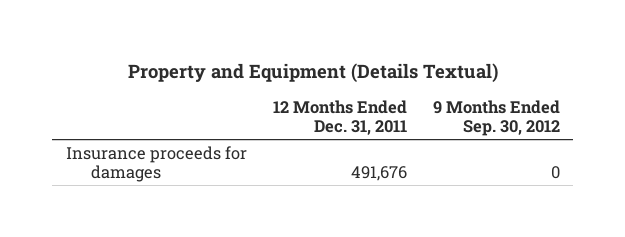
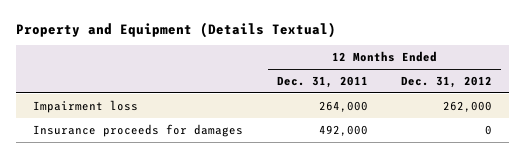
- | 12 Months Ended Dec. 31, 2011 | 9 Months Ended Sep. 30, 2012
+ | 12 Months Ended Dec. 31, 2011 | 12 Months Ended Dec. 31, 2012
- Insurance proceeds for damages | 491,676 | 0
+ Impairment loss | 264,000 | 262,000
+ Insurance proceeds for damages | 492,000 | 0

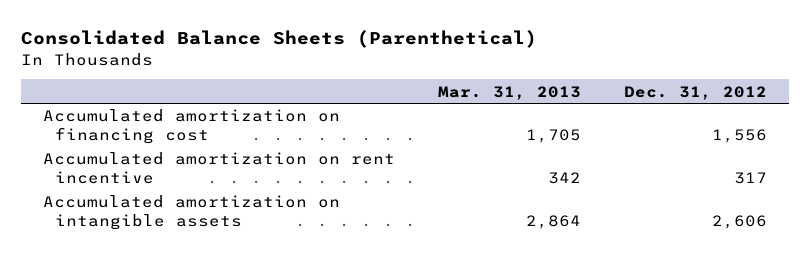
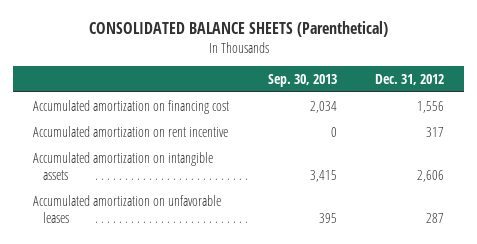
- Consolidated Balance Sheets (Parenthetical)
+ CONSOLIDATED BALANCE SHEETS (Parenthetical)
- | Mar. 31, 2013 | Dec. 31, 2012
+ | Sep. 30, 2013 | Dec. 31, 2012
+ Accumulated amortization on unfavorable leases | 395 | 287

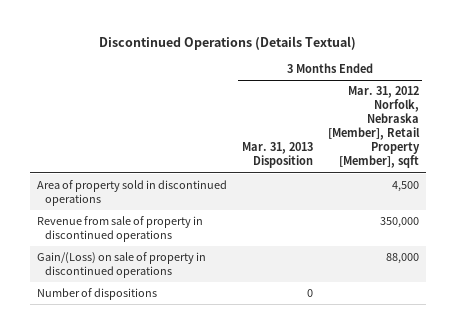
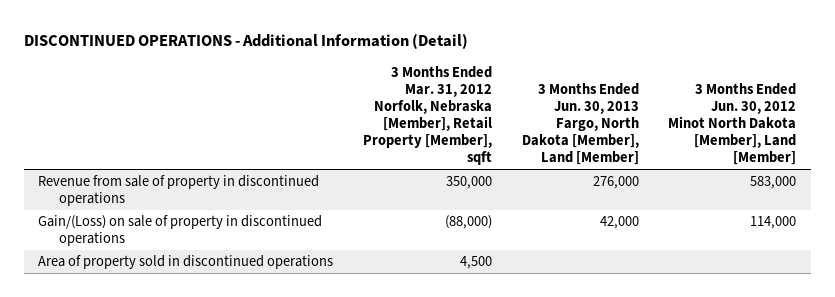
- Discontinued Operations (Details Textual)
+ DISCONTINUED OPERATIONS - Additional Information (Detail)
- | 3 Months Ended Mar. 31, 2013 Disposition | 3 Months Ended Mar. 31, 2012 Norfolk, Nebraska [Member], Retail Property [Member], sqft
+ | 3 Months Ended Mar. 31, 2012 Norfolk, Nebraska [Member], Retail Property [Member], sqft | 3 Months Ended Jun. 30, 2013 Fargo, North Dakota [Member], Land [Member] | 3 Months Ended Jun. 30, 2012 Minot North Dakota [Member], Land [Member]
- Gain/(Loss) on sale of property in discontinued operations | | 88,000
- Number of dispositions | 0 |
+ Gain/(Loss) on sale of property in discontinued operations | (88,000) | 42,000 | 114,000
moved down: Area of property sold in discontinued operations | 4,500 | |

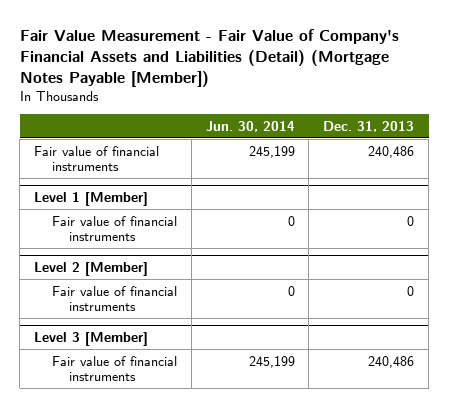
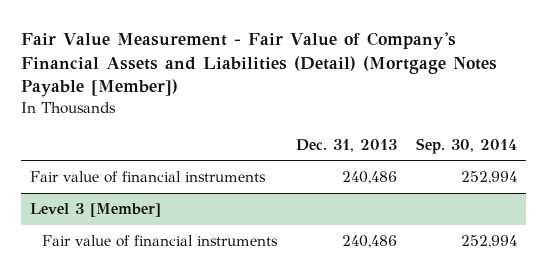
- | Jun. 30, 2014 | Dec. 31, 2013
+ | Dec. 31, 2013 | Sep. 30, 2014
- Level 1 [Member]
- Fair value of financial instruments | 0 | 0
- Level 2 [Member]
- Fair value of financial instruments | 0 | 0

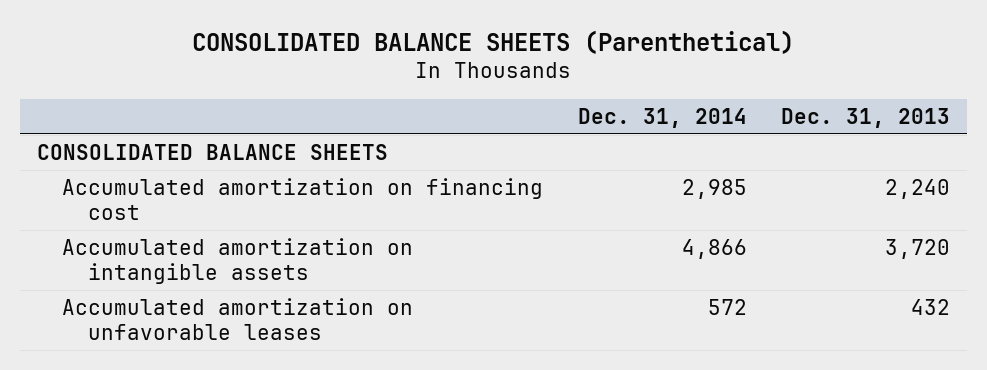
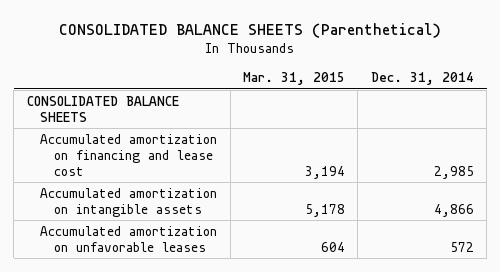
- | Dec. 31, 2014 | Dec. 31, 2013
+ | Mar. 31, 2015 | Dec. 31, 2014
- Accumulated amortization on financing cost | 2,985 | 2,240
+ Accumulated amortization on financing and lease cost | 3,194 | 2,985

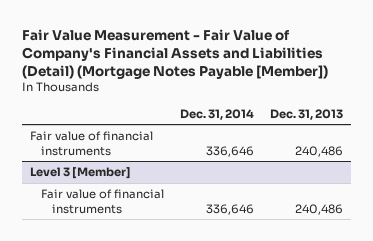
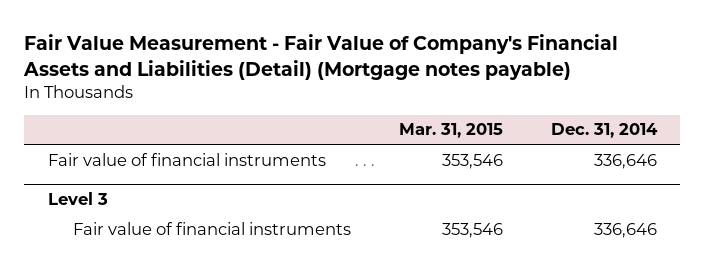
- Fair Value Measurement - Fair Value of Company's Financial Assets and Liabilities (Detail) (Mortgage Notes Payable [Member])
+ Fair Value Measurement - Fair Value of Company's Financial Assets and Liabilities (Detail) (Mortgage notes payable)
- | Dec. 31, 2014 | Dec. 31, 2013
+ | Mar. 31, 2015 | Dec. 31, 2014
- Level 3 [Member]
+ Level 3

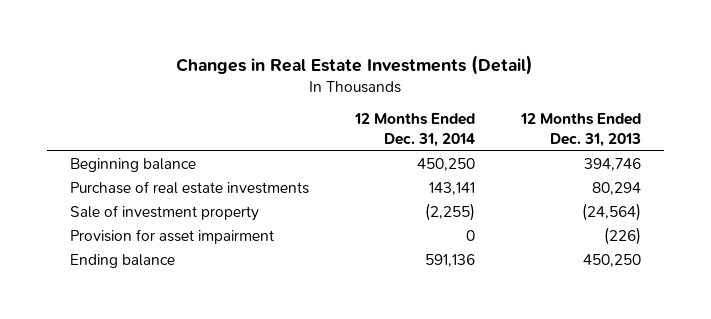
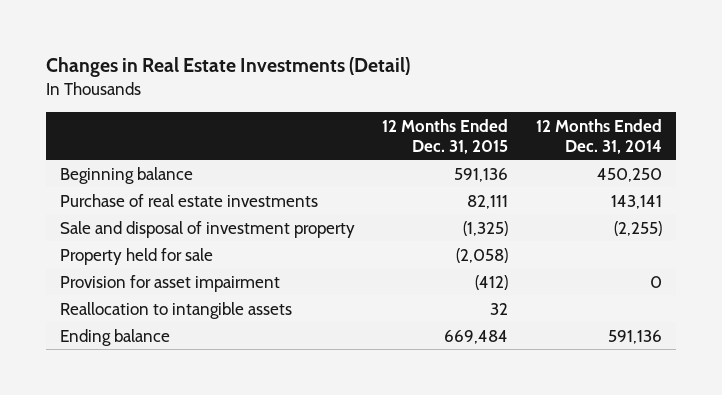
- | 12 Months Ended Dec. 31, 2014 | 12 Months Ended Dec. 31, 2013
+ | 12 Months Ended Dec. 31, 2015 | 12 Months Ended Dec. 31, 2014
- Sale of investment property | (2,255) | (24,564)
+ Sale and disposal of investment property | (1,325) | (2,255)
+ Property held for sale | (2,058) |
+ Reallocation to intangible assets | 32 |

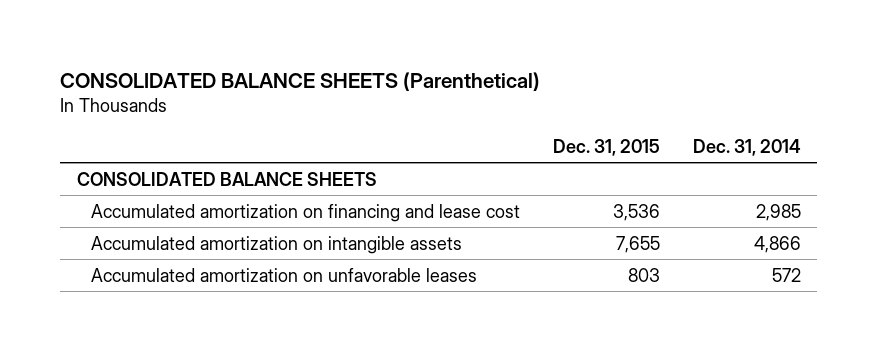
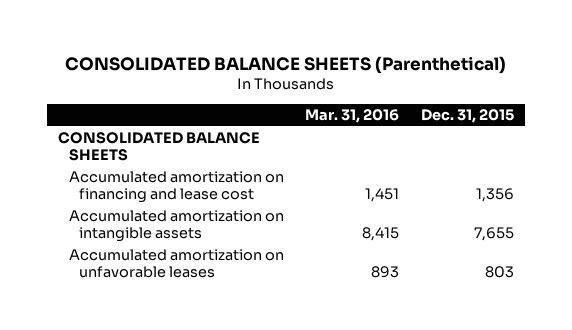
- | Dec. 31, 2015 | Dec. 31, 2014
+ | Mar. 31, 2016 | Dec. 31, 2015
- Accumulated amortization on financing and lease cost | 3,536 | 2,985
+ Accumulated amortization on financing and lease cost | 1,451 | 1,356

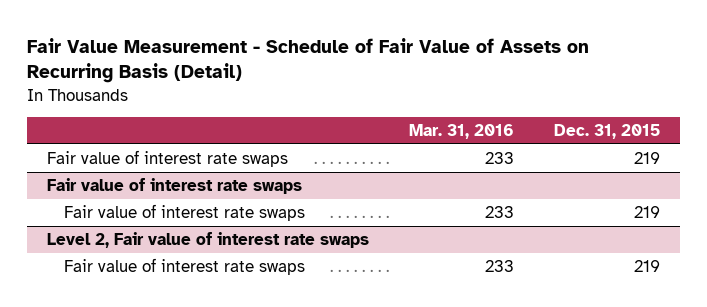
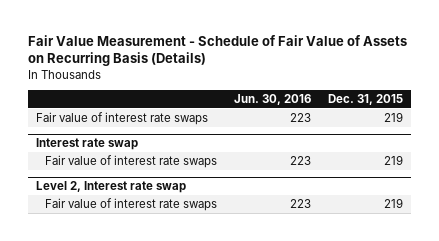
- Fair Value Measurement - Schedule of Fair Value of Assets on Recurring Basis (Detail)
+ Fair Value Measurement - Schedule of Fair Value of Assets on Recurring Basis (Details)
- | Mar. 31, 2016 | Dec. 31, 2015
+ | Jun. 30, 2016 | Dec. 31, 2015
- Fair value of interest rate swaps
+ Interest rate swap
- Level 2, Fair value of interest rate swaps
+ Level 2, Interest rate swap

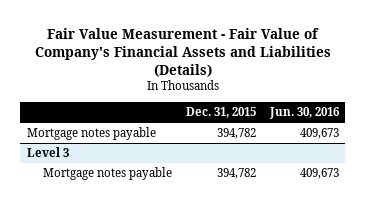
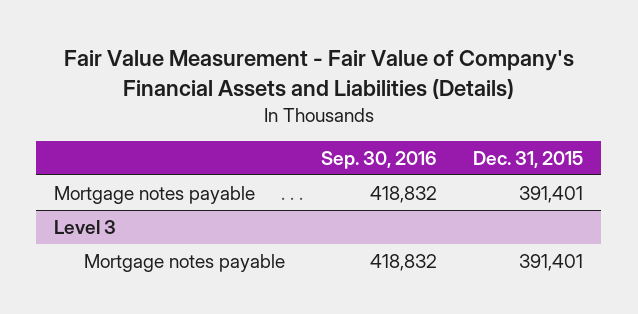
- | Dec. 31, 2015 | Jun. 30, 2016
+ | Sep. 30, 2016 | Dec. 31, 2015
- Mortgage notes payable | 394,782 | 409,673
+ Mortgage notes payable | 418,832 | 391,401
@ Level 3
- Mortgage notes payable | 394,782 | 409,673
+ Mortgage notes payable | 418,832 | 391,401

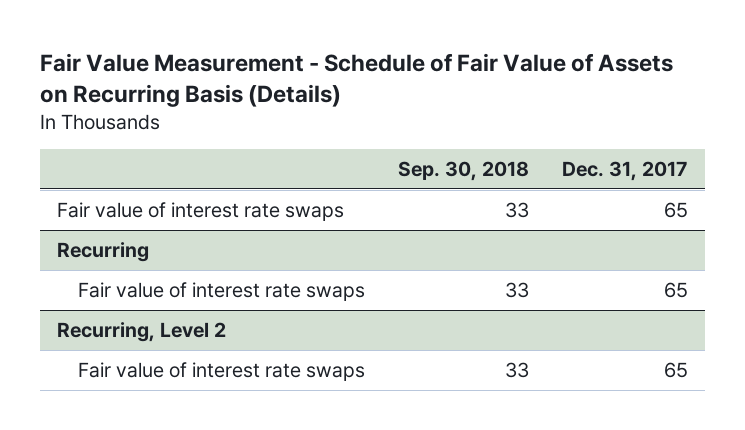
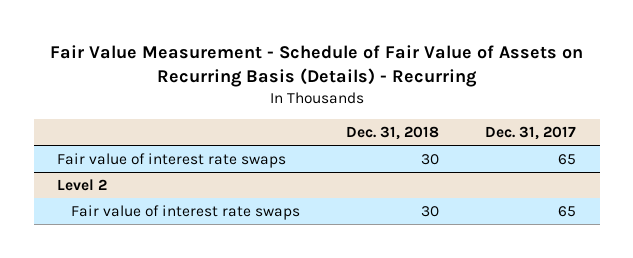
- Fair Value Measurement - Schedule of Fair Value of Assets on Recurring Basis (Details)
+ Fair Value Measurement - Schedule of Fair Value of Assets on Recurring Basis (Details) - Recurring
- | Sep. 30, 2018 | Dec. 31, 2017
+ | Dec. 31, 2018 | Dec. 31, 2017
- Recurring
- Fair value of interest rate swaps | 33 | 65
- Recurring, Level 2
+ Level 2

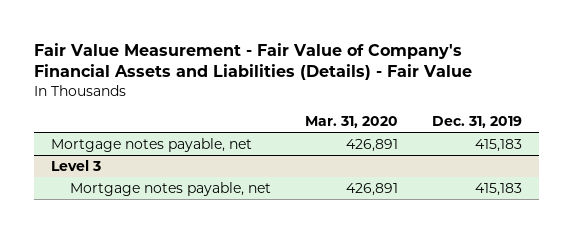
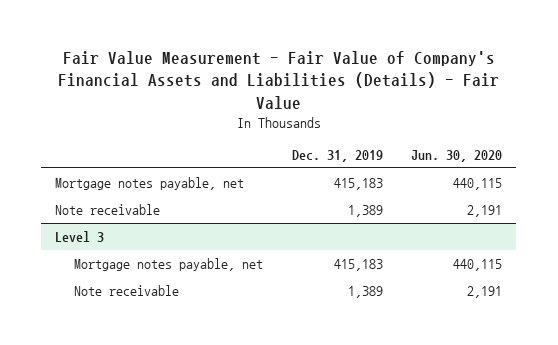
- | Mar. 31, 2020 | Dec. 31, 2019
+ | Dec. 31, 2019 | Jun. 30, 2020
+ Note receivable | 1,389 | 2,191
@ Level 3
+ Note receivable | 1,389 | 2,191

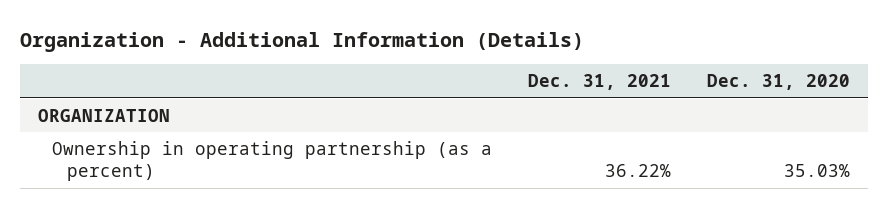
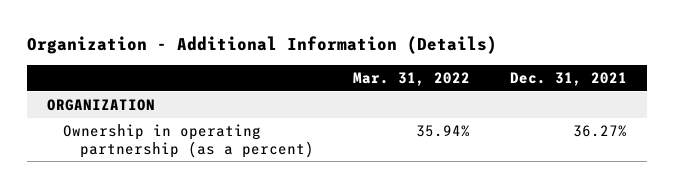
- | Dec. 31, 2021 | Dec. 31, 2020
+ | Mar. 31, 2022 | Dec. 31, 2021
- Ownership in operating partnership (as a percent) | 36.22% | 35.03%
+ Ownership in operating partnership (as a percent) | 35.94% | 36.27%

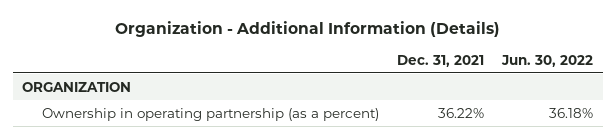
- | Mar. 31, 2022 | Dec. 31, 2021
+ | Dec. 31, 2021 | Jun. 30, 2022
- Ownership in operating partnership (as a percent) | 35.94% | 36.27%
+ Ownership in operating partnership (as a percent) | 36.22% | 36.18%

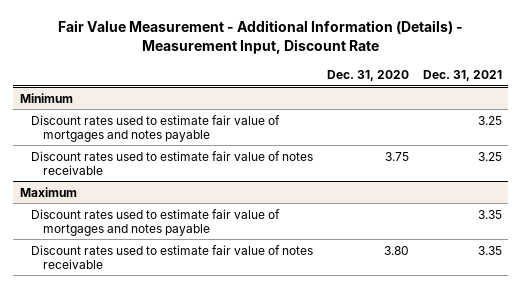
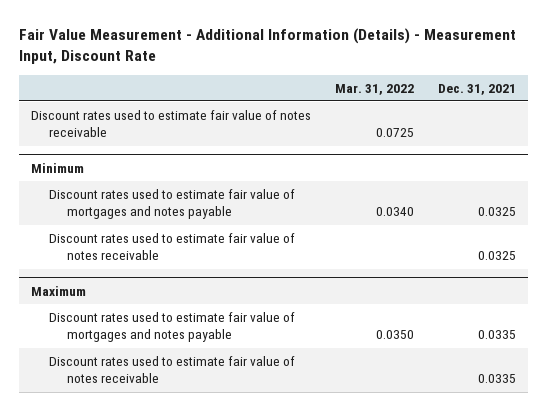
- | Dec. 31, 2020 | Dec. 31, 2021
+ | Mar. 31, 2022 | Dec. 31, 2021
+ Discount rates used to estimate fair value of notes receivable | 0.0725 |
@ Minimum
- Discount rates used to estimate fair value of mortgages and notes payable | | 3.25
- Discount rates used to estimate fair value of notes receivable | 3.75 | 3.25
+ Discount rates used to estimate fair value of mortgages and notes payable | 0.0340 | 0.0325
+ Discount rates used to estimate fair value of notes receivable | | 0.0325
@ Maximum
- Discount rates used to estimate fair value of mortgages and notes payable | | 3.35
- Discount rates used to estimate fair value of notes receivable | 3.80 | 3.35
+ Discount rates used to estimate fair value of mortgages and notes payable | 0.0350 | 0.0335
+ Discount rates used to estimate fair value of notes receivable | | 0.0335

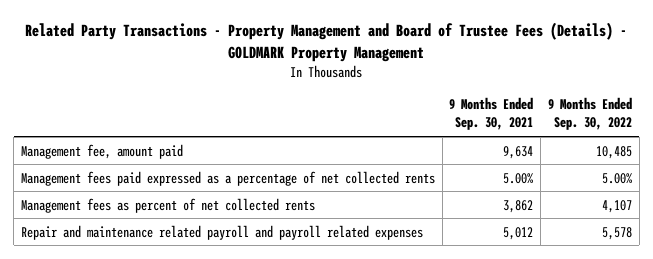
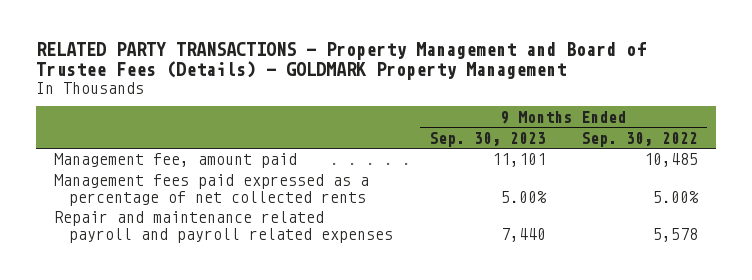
- Related Party Transactions - Property Management and Board of Trustee Fees (Details) - GOLDMARK Property Management
+ RELATED PARTY TRANSACTIONS - Property Management and Board of Trustee Fees (Details) - GOLDMARK Property Management
- | 9 Months Ended Sep. 30, 2021 | 9 Months Ended Sep. 30, 2022
+ | 9 Months Ended Sep. 30, 2023 | 9 Months Ended Sep. 30, 2022
- Management fees as percent of net collected rents | 3,862 | 4,107

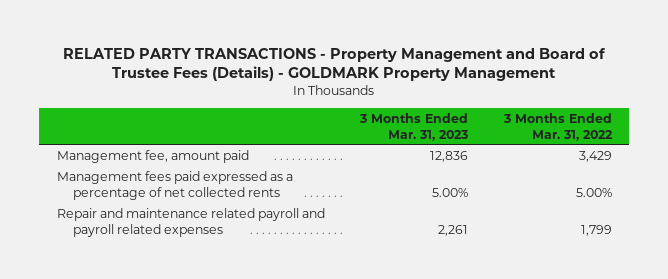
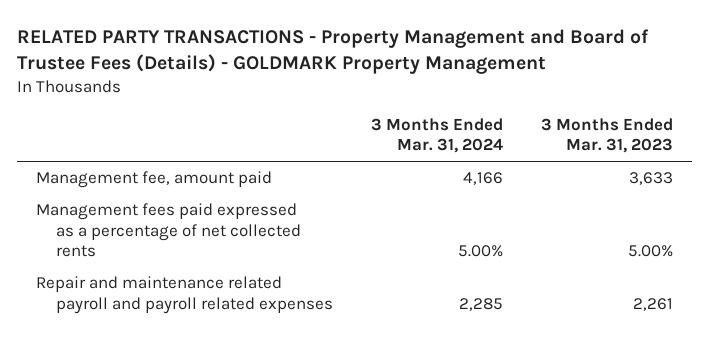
- | 3 Months Ended Mar. 31, 2023 | 3 Months Ended Mar. 31, 2022
+ | 3 Months Ended Mar. 31, 2024 | 3 Months Ended Mar. 31, 2023
- Management fee, amount paid | 12,836 | 3,429
+ Management fee, amount paid | 4,166 | 3,633

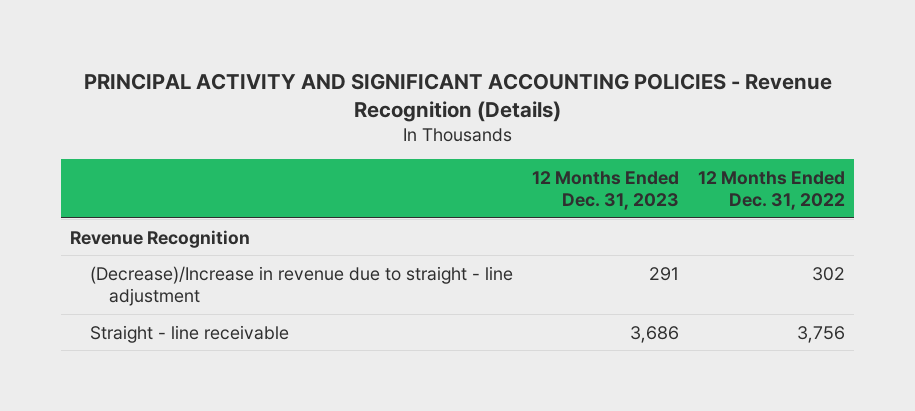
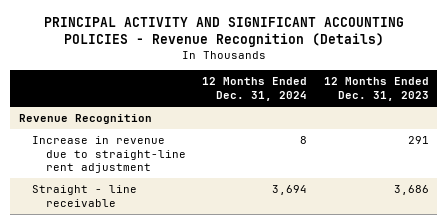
- | 12 Months Ended Dec. 31, 2023 | 12 Months Ended Dec. 31, 2022
+ | 12 Months Ended Dec. 31, 2024 | 12 Months Ended Dec. 31, 2023
- (Decrease)/Increase in revenue due to straight - line adjustment | 291 | 302
+ Increase in revenue due to straight-line rent adjustment | 8 | 291

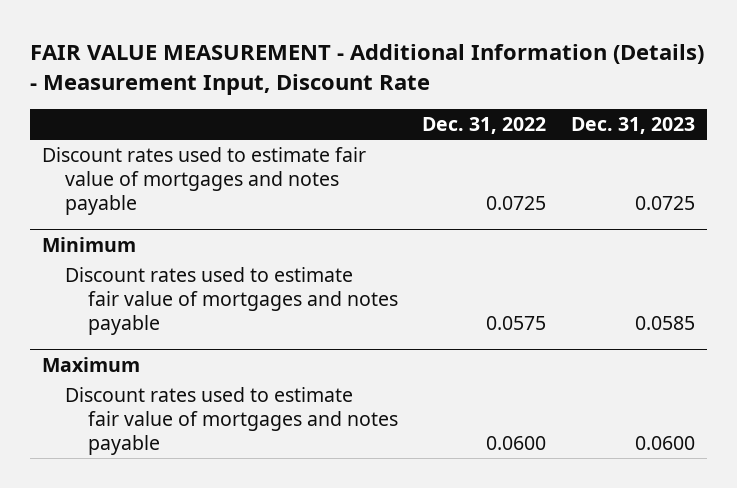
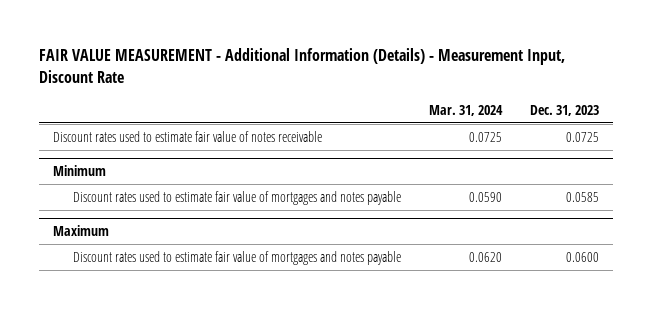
- | Dec. 31, 2022 | Dec. 31, 2023
+ | Mar. 31, 2024 | Dec. 31, 2023
- Discount rates used to estimate fair value of mortgages and notes payable | 0.0725 | 0.0725
+ Discount rates used to estimate fair value of notes receivable | 0.0725 | 0.0725

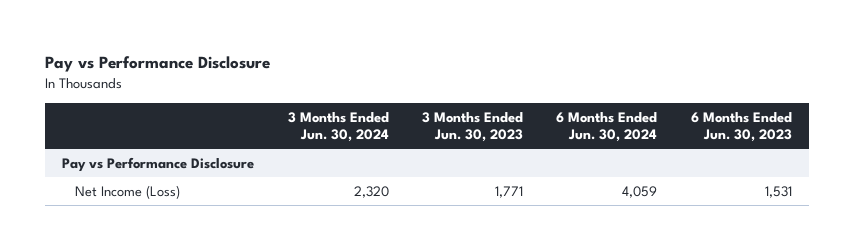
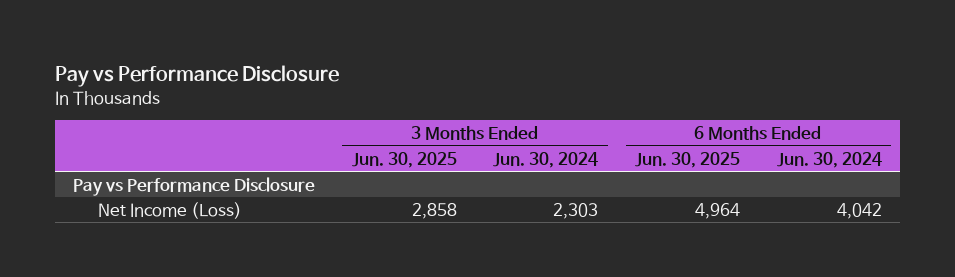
- | 3 Months Ended Jun. 30, 2024 | 3 Months Ended Jun. 30, 2023 | 6 Months Ended Jun. 30, 2024 | 6 Months Ended Jun. 30, 2023
+ | 3 Months Ended Jun. 30, 2025 | 3 Months Ended Jun. 30, 2024 | 6 Months Ended Jun. 30, 2025 | 6 Months Ended Jun. 30, 2024
- Net Income (Loss) | 2,320 | 1,771 | 4,059 | 1,531
+ Net Income (Loss) | 2,858 | 2,303 | 4,964 | 4,042

